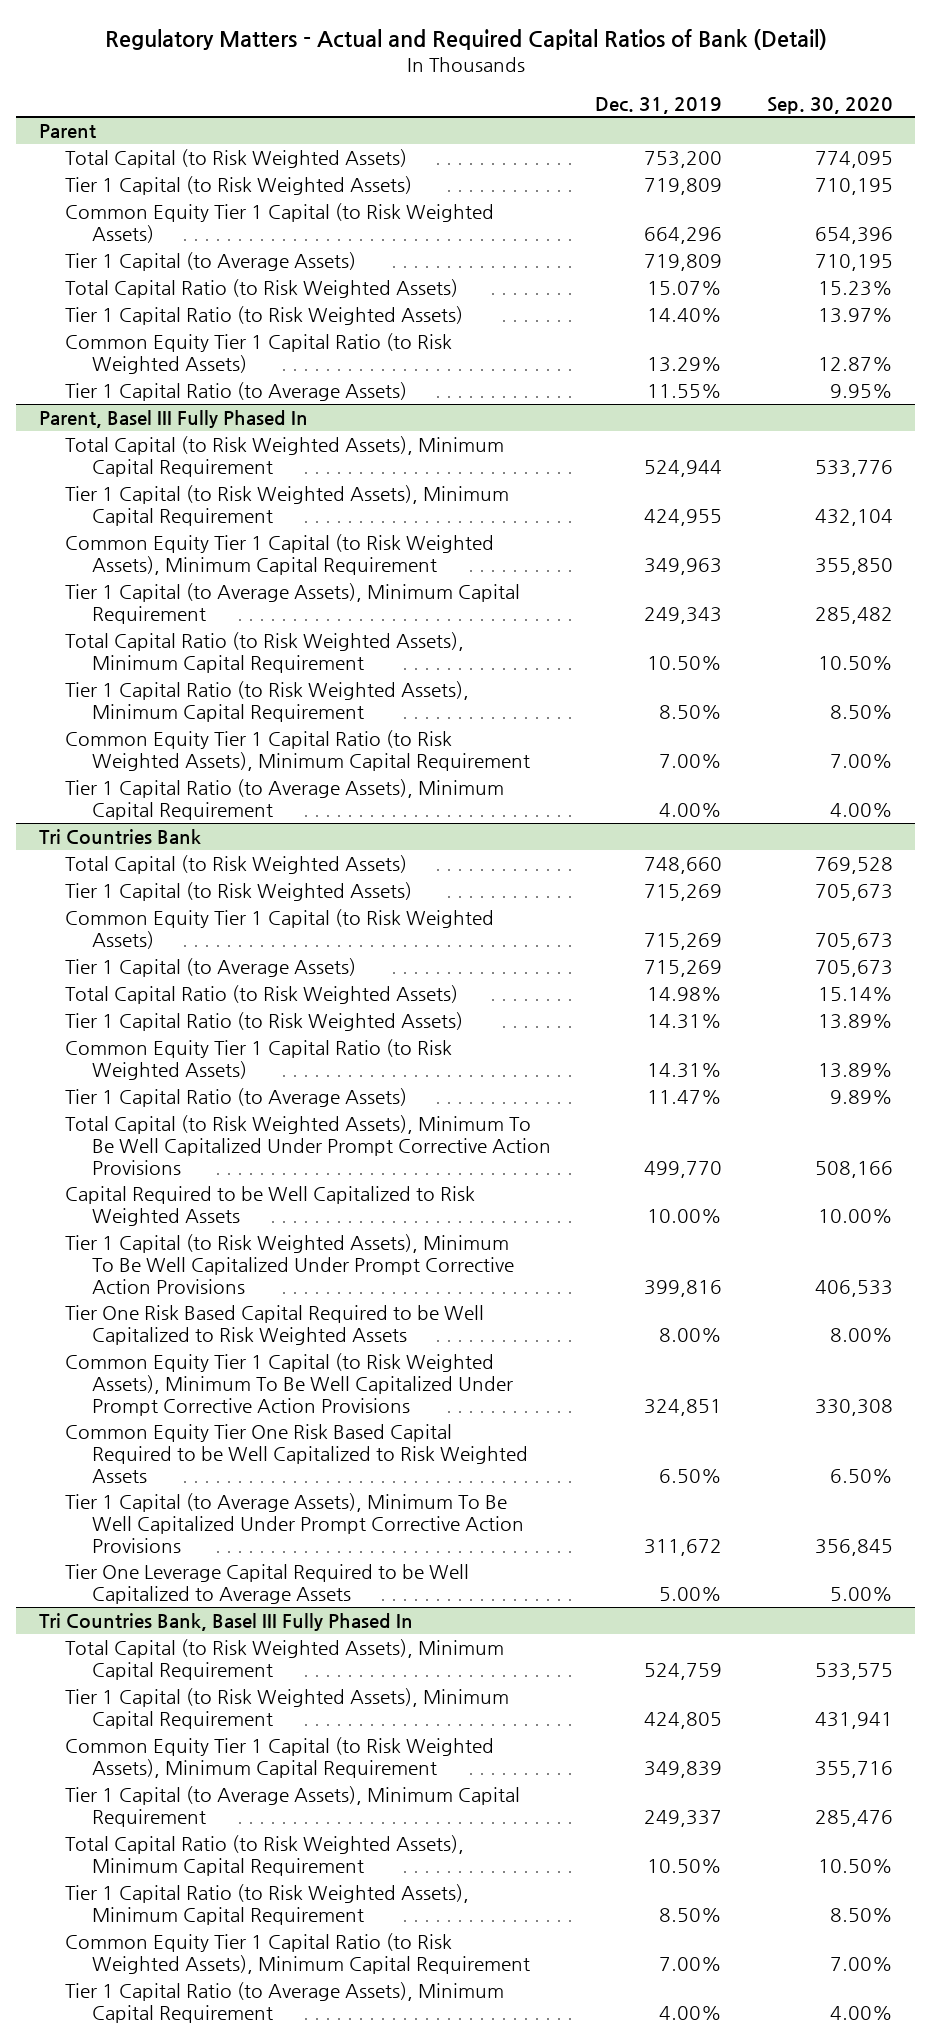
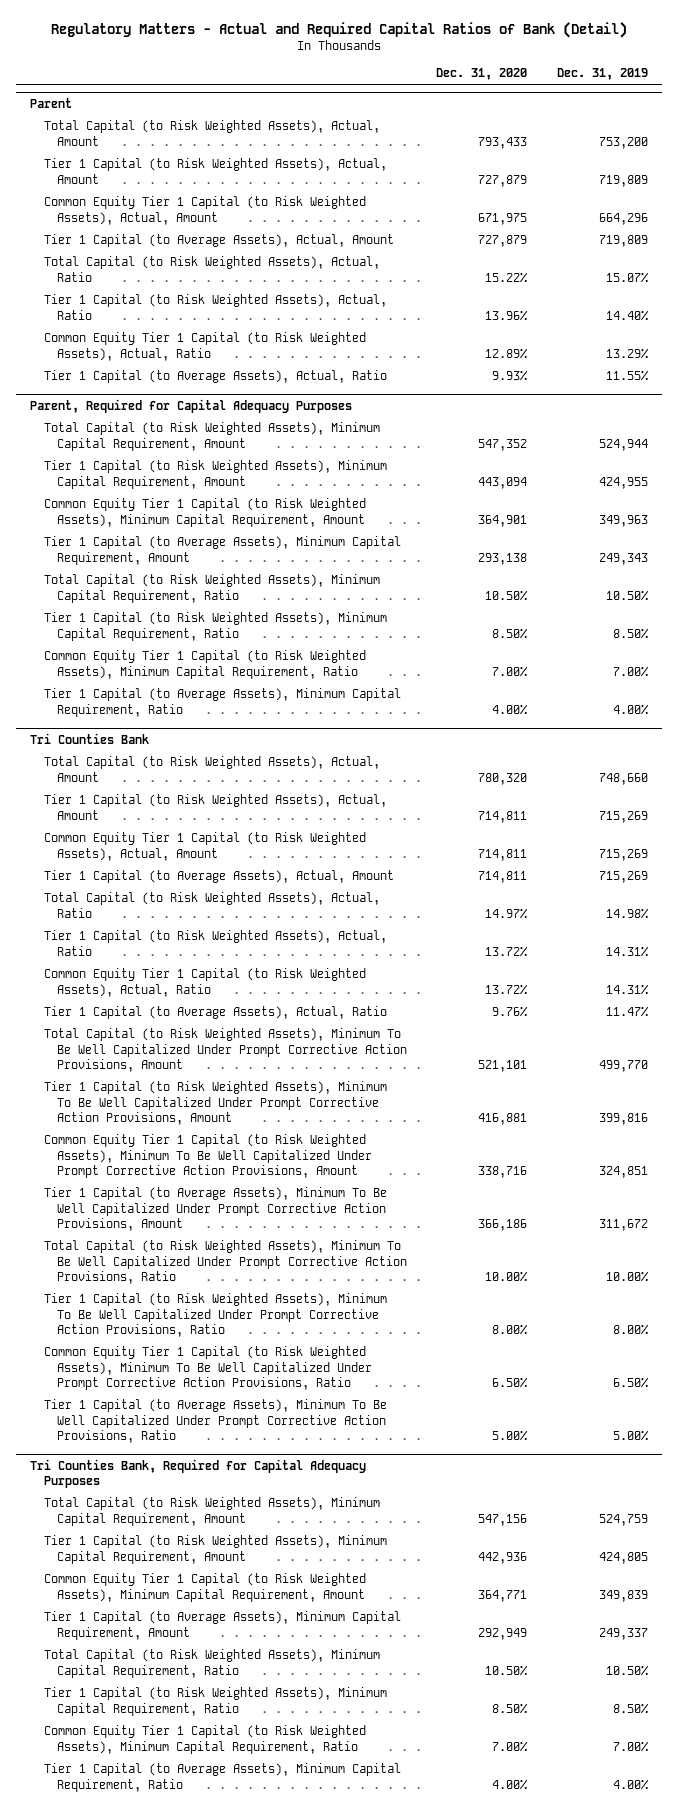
- | Dec. 31, 2019 | Sep. 30, 2020
+ | Dec. 31, 2020 | Dec. 31, 2019
@ Parent
- Total Capital (to Risk Weighted Assets) | 753,200 | 774,095
- Tier 1 Capital (to Risk Weighted Assets) | 719,809 | 710,195
- Common Equity Tier 1 Capital (to Risk Weighted Assets) | 664,296 | 654,396
- Tier 1 Capital (to Average Assets) | 719,809 | 710,195
- Total Capital Ratio (to Risk Weighted Assets) | 15.07% | 15.23%
- Tier 1 Capital Ratio (to Risk Weighted Assets) | 14.40% | 13.97%
- Common Equity Tier 1 Capital Ratio (to Risk Weighted Assets) | 13.29% | 12.87%
- Tier 1 Capital Ratio (to Average Assets) | 11.55% | 9.95%
- Parent, Basel III Fully Phased In
- Total Capital (to Risk Weighted Assets), Minimum Capital Requirement | 524,944 | 533,776
- Tier 1 Capital (to Risk Weighted Assets), Minimum Capital Requirement | 424,955 | 432,104
- Common Equity Tier 1 Capital (to Risk Weighted Assets), Minimum Capital Requirement | 349,963 | 355,850
- Tier 1 Capital (to Average Assets), Minimum Capital Requirement | 249,343 | 285,482
- Total Capital Ratio (to Risk Weighted Assets), Minimum Capital Requirement | 10.50% | 10.50%
- Tier 1 Capital Ratio (to Risk Weighted Assets), Minimum Capital Requirement | 8.50% | 8.50%
- Common Equity Tier 1 Capital Ratio (to Risk Weighted Assets), Minimum Capital Requirement | 7.00% | 7.00%
- Tier 1 Capital Ratio (to Average Assets), Minimum Capital Requirement | 4.00% | 4.00%
- Tri Countries Bank
- Total Capital (to Risk Weighted Assets) | 748,660 | 769,528
- Tier 1 Capital (to Risk Weighted Assets) | 715,269 | 705,673
- Common Equity Tier 1 Capital (to Risk Weighted Assets) | 715,269 | 705,673
- Tier 1 Capital (to Average Assets) | 715,269 | 705,673
- Total Capital Ratio (to Risk Weighted Assets) | 14.98% | 15.14%
- Tier 1 Capital Ratio (to Risk Weighted Assets) | 14.31% | 13.89%
- Common Equity Tier 1 Capital Ratio (to Risk Weighted Assets) | 14.31% | 13.89%
- Tier 1 Capital Ratio (to Average Assets) | 11.47% | 9.89%
- Total Capital (to Risk Weighted Assets), Minimum To Be Well Capitalized Under Prompt Corrective Action Provisions | 499,770 | 508,166
- Capital Required to be Well Capitalized to Risk Weighted Assets | 10.00% | 10.00%
- Tier 1 Capital (to Risk Weighted Assets), Minimum To Be Well Capitalized Under Prompt Corrective Action Provisions | 399,816 | 406,533
- Tier One Risk Based Capital Required to be Well Capitalized to Risk Weighted Assets | 8.00% | 8.00%
- Common Equity Tier 1 Capital (to Risk Weighted Assets), Minimum To Be Well Capitalized Under Prompt Corrective Action Provisions | 324,851 | 330,308
- Common Equity Tier One Risk Based Capital Required to be Well Capitalized to Risk Weighted Assets | 6.50% | 6.50%
- Tier 1 Capital (to Average Assets), Minimum To Be Well Capitalized Under Prompt Corrective Action Provisions | 311,672 | 356,845
- Tier One Leverage Capital Required to be Well Capitalized to Average Assets | 5.00% | 5.00%
- Tri Countries Bank, Basel III Fully Phased In
- Total Capital (to Risk Weighted Assets), Minimum Capital Requirement | 524,759 | 533,575
- Tier 1 Capital (to Risk Weighted Assets), Minimum Capital Requirement | 424,805 | 431,941
- Common Equity Tier 1 Capital (to Risk Weighted Assets), Minimum Capital Requirement | 349,839 | 355,716
- Tier 1 Capital (to Average Assets), Minimum Capital Requirement | 249,337 | 285,476
- Total Capital Ratio (to Risk Weighted Assets), Minimum Capital Requirement | 10.50% | 10.50%
- Tier 1 Capital Ratio (to Risk Weighted Assets), Minimum Capital Requirement | 8.50% | 8.50%
- Common Equity Tier 1 Capital Ratio (to Risk Weighted Assets), Minimum Capital Requirement | 7.00% | 7.00%
- Tier 1 Capital Ratio (to Average Assets), Minimum Capital Requirement | 4.00% | 4.00%
@ Parent
+ Total Capital (to Risk Weighted Assets), Actual, Amount | 793,433 | 753,200
+ Tier 1 Capital (to Risk Weighted Assets), Actual, Amount | 727,879 | 719,809
+ Common Equity Tier 1 Capital (to Risk Weighted Assets), Actual, Amount | 671,975 | 664,296
+ Tier 1 Capital (to Average Assets), Actual, Amount | 727,879 | 719,809
+ Total Capital (to Risk Weighted Assets), Actual, Ratio | 15.22% | 15.07%
+ Tier 1 Capital (to Risk Weighted Assets), Actual, Ratio | 13.96% | 14.40%
+ Common Equity Tier 1 Capital (to Risk Weighted Assets), Actual, Ratio | 12.89% | 13.29%
+ Tier 1 Capital (to Average Assets), Actual, Ratio | 9.93% | 11.55%
+ Parent, Required for Capital Adequacy Purposes
+ Total Capital (to Risk Weighted Assets), Minimum Capital Requirement, Amount | 547,352 | 524,944
+ Tier 1 Capital (to Risk Weighted Assets), Minimum Capital Requirement, Amount | 443,094 | 424,955
+ Common Equity Tier 1 Capital (to Risk Weighted Assets), Minimum Capital Requirement, Amount | 364,901 | 349,963
+ Tier 1 Capital (to Average Assets), Minimum Capital Requirement, Amount | 293,138 | 249,343
+ Total Capital (to Risk Weighted Assets), Minimum Capital Requirement, Ratio | 10.50% | 10.50%
+ Tier 1 Capital (to Risk Weighted Assets), Minimum Capital Requirement, Ratio | 8.50% | 8.50%
+ Common Equity Tier 1 Capital (to Risk Weighted Assets), Minimum Capital Requirement, Ratio | 7.00% | 7.00%
+ Tier 1 Capital (to Average Assets), Minimum Capital Requirement, Ratio | 4.00% | 4.00%
+ Tri Counties Bank
+ Total Capital (to Risk Weighted Assets), Actual, Amount | 780,320 | 748,660
+ Tier 1 Capital (to Risk Weighted Assets), Actual, Amount | 714,811 | 715,269
+ Common Equity Tier 1 Capital (to Risk Weighted Assets), Actual, Amount | 714,811 | 715,269
+ Tier 1 Capital (to Average Assets), Actual, Amount | 714,811 | 715,269
+ Total Capital (to Risk Weighted Assets), Actual, Ratio | 14.97% | 14.98%
+ Tier 1 Capital (to Risk Weighted Assets), Actual, Ratio | 13.72% | 14.31%
+ Common Equity Tier 1 Capital (to Risk Weighted Assets), Actual, Ratio | 13.72% | 14.31%
+ Tier 1 Capital (to Average Assets), Actual, Ratio | 9.76% | 11.47%
+ Total Capital (to Risk Weighted Assets), Minimum To Be Well Capitalized Under Prompt Corrective Action Provisions, Amount | 521,101 | 499,770
+ Tier 1 Capital (to Risk Weighted Assets), Minimum To Be Well Capitalized Under Prompt Corrective Action Provisions, Amount | 416,881 | 399,816
+ Common Equity Tier 1 Capital (to Risk Weighted Assets), Minimum To Be Well Capitalized Under Prompt Corrective Action Provisions, Amount | 338,716 | 324,851
+ Tier 1 Capital (to Average Assets), Minimum To Be Well Capitalized Under Prompt Corrective Action Provisions, Amount | 366,186 | 311,672
+ Total Capital (to Risk Weighted Assets), Minimum To Be Well Capitalized Under Prompt Corrective Action Provisions, Ratio | 10.00% | 10.00%
+ Tier 1 Capital (to Risk Weighted Assets), Minimum To Be Well Capitalized Under Prompt Corrective Action Provisions, Ratio | 8.00% | 8.00%
+ Common Equity Tier 1 Capital (to Risk Weighted Assets), Minimum To Be Well Capitalized Under Prompt Corrective Action Provisions, Ratio | 6.50% | 6.50%
+ Tier 1 Capital (to Average Assets), Minimum To Be Well Capitalized Under Prompt Corrective Action Provisions, Ratio | 5.00% | 5.00%
+ Tri Counties Bank, Required for Capital Adequacy Purposes
+ Total Capital (to Risk Weighted Assets), Minimum Capital Requirement, Amount | 547,156 | 524,759
+ Tier 1 Capital (to Risk Weighted Assets), Minimum Capital Requirement, Amount | 442,936 | 424,805
+ Common Equity Tier 1 Capital (to Risk Weighted Assets), Minimum Capital Requirement, Amount | 364,771 | 349,839
+ Tier 1 Capital (to Average Assets), Minimum Capital Requirement, Amount | 292,949 | 249,337
+ Total Capital (to Risk Weighted Assets), Minimum Capital Requirement, Ratio | 10.50% | 10.50%
+ Tier 1 Capital (to Risk Weighted Assets), Minimum Capital Requirement, Ratio | 8.50% | 8.50%
+ Common Equity Tier 1 Capital (to Risk Weighted Assets), Minimum Capital Requirement, Ratio | 7.00% | 7.00%
+ Tier 1 Capital (to Average Assets), Minimum Capital Requirement, Ratio | 4.00% | 4.00%

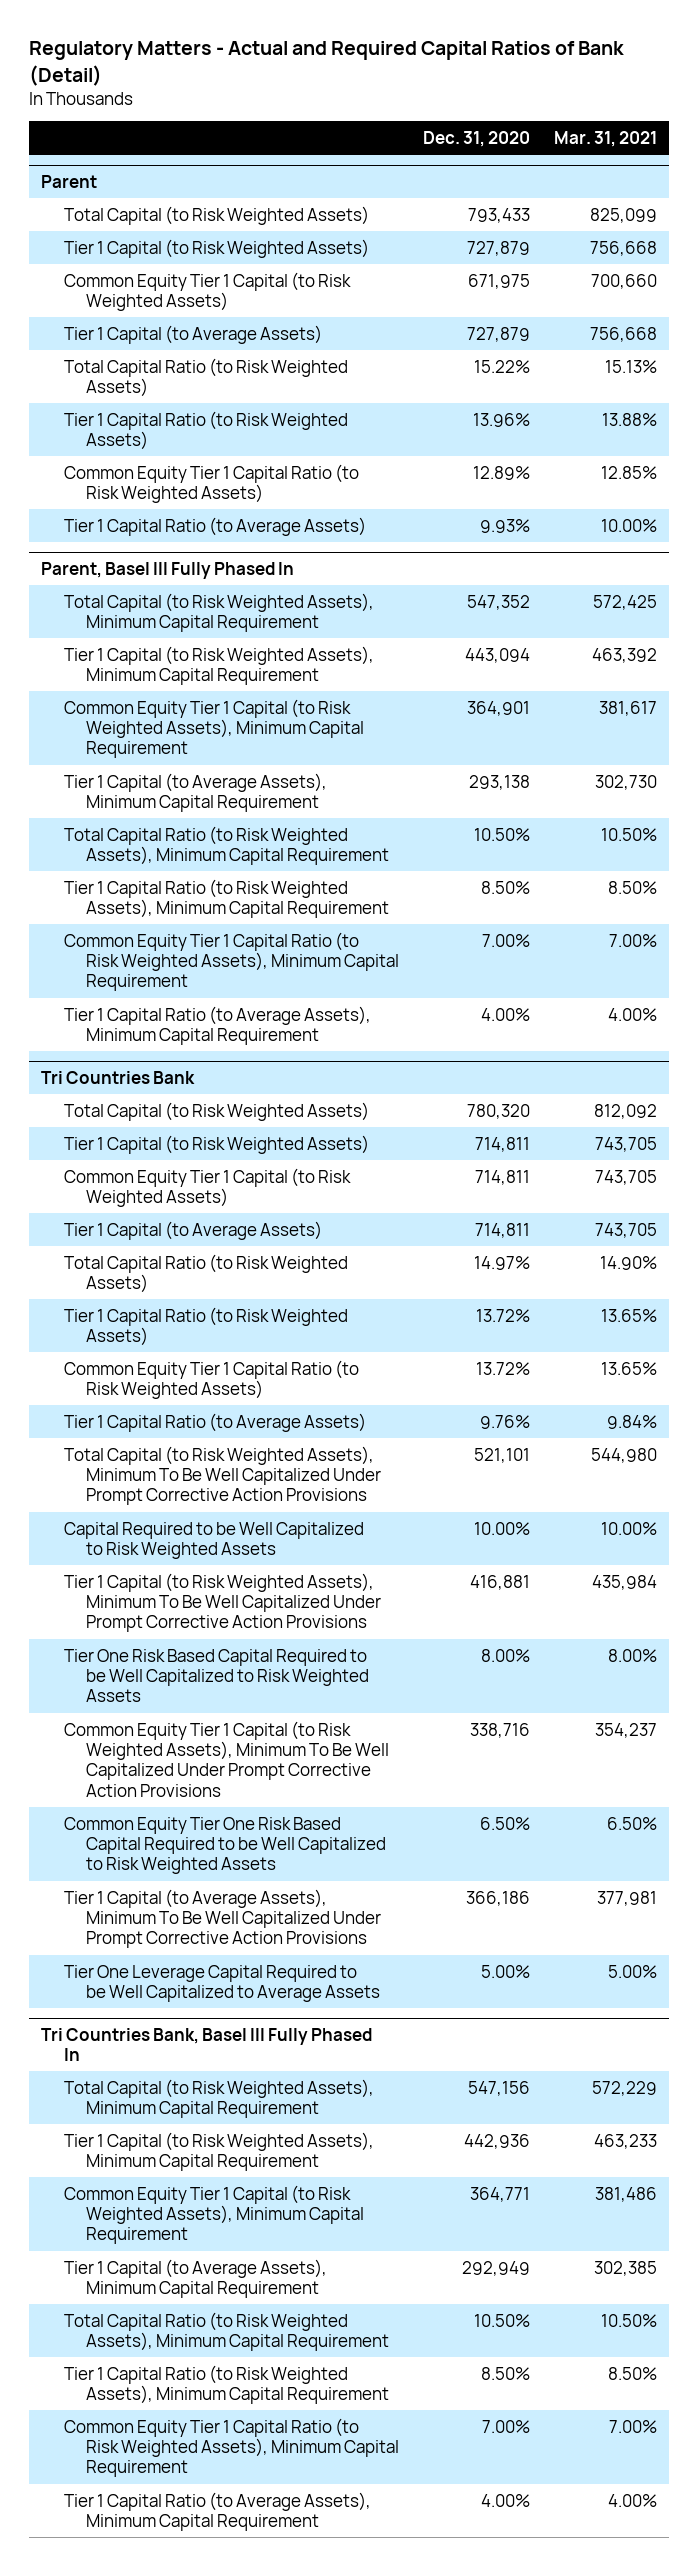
- | Dec. 31, 2020 | Dec. 31, 2019
+ | Dec. 31, 2020 | Mar. 31, 2021
@ Parent
- Total Capital (to Risk Weighted Assets), Actual, Amount | 793,433 | 753,200
- Tier 1 Capital (to Risk Weighted Assets), Actual, Amount | 727,879 | 719,809
- Common Equity Tier 1 Capital (to Risk Weighted Assets), Actual, Amount | 671,975 | 664,296
- Tier 1 Capital (to Average Assets), Actual, Amount | 727,879 | 719,809
- Total Capital (to Risk Weighted Assets), Actual, Ratio | 15.22% | 15.07%
- Tier 1 Capital (to Risk Weighted Assets), Actual, Ratio | 13.96% | 14.40%
- Common Equity Tier 1 Capital (to Risk Weighted Assets), Actual, Ratio | 12.89% | 13.29%
- Tier 1 Capital (to Average Assets), Actual, Ratio | 9.93% | 11.55%
- Parent, Required for Capital Adequacy Purposes
- Total Capital (to Risk Weighted Assets), Minimum Capital Requirement, Amount | 547,352 | 524,944
- Tier 1 Capital (to Risk Weighted Assets), Minimum Capital Requirement, Amount | 443,094 | 424,955
- Common Equity Tier 1 Capital (to Risk Weighted Assets), Minimum Capital Requirement, Amount | 364,901 | 349,963
- Tier 1 Capital (to Average Assets), Minimum Capital Requirement, Amount | 293,138 | 249,343
- Total Capital (to Risk Weighted Assets), Minimum Capital Requirement, Ratio | 10.50% | 10.50%
- Tier 1 Capital (to Risk Weighted Assets), Minimum Capital Requirement, Ratio | 8.50% | 8.50%
- Common Equity Tier 1 Capital (to Risk Weighted Assets), Minimum Capital Requirement, Ratio | 7.00% | 7.00%
- Tier 1 Capital (to Average Assets), Minimum Capital Requirement, Ratio | 4.00% | 4.00%
- Tri Counties Bank
- Total Capital (to Risk Weighted Assets), Actual, Amount | 780,320 | 748,660
- Tier 1 Capital (to Risk Weighted Assets), Actual, Amount | 714,811 | 715,269
- Common Equity Tier 1 Capital (to Risk Weighted Assets), Actual, Amount | 714,811 | 715,269
- Tier 1 Capital (to Average Assets), Actual, Amount | 714,811 | 715,269
- Total Capital (to Risk Weighted Assets), Actual, Ratio | 14.97% | 14.98%
- Tier 1 Capital (to Risk Weighted Assets), Actual, Ratio | 13.72% | 14.31%
- Common Equity Tier 1 Capital (to Risk Weighted Assets), Actual, Ratio | 13.72% | 14.31%
- Tier 1 Capital (to Average Assets), Actual, Ratio | 9.76% | 11.47%
- Total Capital (to Risk Weighted Assets), Minimum To Be Well Capitalized Under Prompt Corrective Action Provisions, Amount | 521,101 | 499,770
- Tier 1 Capital (to Risk Weighted Assets), Minimum To Be Well Capitalized Under Prompt Corrective Action Provisions, Amount | 416,881 | 399,816
- Common Equity Tier 1 Capital (to Risk Weighted Assets), Minimum To Be Well Capitalized Under Prompt Corrective Action Provisions, Amount | 338,716 | 324,851
- Tier 1 Capital (to Average Assets), Minimum To Be Well Capitalized Under Prompt Corrective Action Provisions, Amount | 366,186 | 311,672
- Total Capital (to Risk Weighted Assets), Minimum To Be Well Capitalized Under Prompt Corrective Action Provisions, Ratio | 10.00% | 10.00%
- Tier 1 Capital (to Risk Weighted Assets), Minimum To Be Well Capitalized Under Prompt Corrective Action Provisions, Ratio | 8.00% | 8.00%
- Common Equity Tier 1 Capital (to Risk Weighted Assets), Minimum To Be Well Capitalized Under Prompt Corrective Action Provisions, Ratio | 6.50% | 6.50%
- Tier 1 Capital (to Average Assets), Minimum To Be Well Capitalized Under Prompt Corrective Action Provisions, Ratio | 5.00% | 5.00%
- Tri Counties Bank, Required for Capital Adequacy Purposes
- Total Capital (to Risk Weighted Assets), Minimum Capital Requirement, Amount | 547,156 | 524,759
- Tier 1 Capital (to Risk Weighted Assets), Minimum Capital Requirement, Amount | 442,936 | 424,805
- Common Equity Tier 1 Capital (to Risk Weighted Assets), Minimum Capital Requirement, Amount | 364,771 | 349,839
- Tier 1 Capital (to Average Assets), Minimum Capital Requirement, Amount | 292,949 | 249,337
- Total Capital (to Risk Weighted Assets), Minimum Capital Requirement, Ratio | 10.50% | 10.50%
- Tier 1 Capital (to Risk Weighted Assets), Minimum Capital Requirement, Ratio | 8.50% | 8.50%
- Common Equity Tier 1 Capital (to Risk Weighted Assets), Minimum Capital Requirement, Ratio | 7.00% | 7.00%
- Tier 1 Capital (to Average Assets), Minimum Capital Requirement, Ratio | 4.00% | 4.00%
@ Parent
+ Total Capital (to Risk Weighted Assets) | 793,433 | 825,099
+ Tier 1 Capital (to Risk Weighted Assets) | 727,879 | 756,668
+ Common Equity Tier 1 Capital (to Risk Weighted Assets) | 671,975 | 700,660
+ Tier 1 Capital (to Average Assets) | 727,879 | 756,668
+ Total Capital Ratio (to Risk Weighted Assets) | 15.22% | 15.13%
+ Tier 1 Capital Ratio (to Risk Weighted Assets) | 13.96% | 13.88%
+ Common Equity Tier 1 Capital Ratio (to Risk Weighted Assets) | 12.89% | 12.85%
+ Tier 1 Capital Ratio (to Average Assets) | 9.93% | 10.00%
+ Parent, Basel III Fully Phased In
+ Total Capital (to Risk Weighted Assets), Minimum Capital Requirement | 547,352 | 572,425
+ Tier 1 Capital (to Risk Weighted Assets), Minimum Capital Requirement | 443,094 | 463,392
+ Common Equity Tier 1 Capital (to Risk Weighted Assets), Minimum Capital Requirement | 364,901 | 381,617
+ Tier 1 Capital (to Average Assets), Minimum Capital Requirement | 293,138 | 302,730
+ Total Capital Ratio (to Risk Weighted Assets), Minimum Capital Requirement | 10.50% | 10.50%
+ Tier 1 Capital Ratio (to Risk Weighted Assets), Minimum Capital Requirement | 8.50% | 8.50%
+ Common Equity Tier 1 Capital Ratio (to Risk Weighted Assets), Minimum Capital Requirement | 7.00% | 7.00%
+ Tier 1 Capital Ratio (to Average Assets), Minimum Capital Requirement | 4.00% | 4.00%
+ Tri Countries Bank
+ Total Capital (to Risk Weighted Assets) | 780,320 | 812,092
+ Tier 1 Capital (to Risk Weighted Assets) | 714,811 | 743,705
+ Common Equity Tier 1 Capital (to Risk Weighted Assets) | 714,811 | 743,705
+ Tier 1 Capital (to Average Assets) | 714,811 | 743,705
+ Total Capital Ratio (to Risk Weighted Assets) | 14.97% | 14.90%
+ Tier 1 Capital Ratio (to Risk Weighted Assets) | 13.72% | 13.65%
+ Common Equity Tier 1 Capital Ratio (to Risk Weighted Assets) | 13.72% | 13.65%
+ Tier 1 Capital Ratio (to Average Assets) | 9.76% | 9.84%
+ Total Capital (to Risk Weighted Assets), Minimum To Be Well Capitalized Under Prompt Corrective Action Provisions | 521,101 | 544,980
+ Capital Required to be Well Capitalized to Risk Weighted Assets | 10.00% | 10.00%
+ Tier 1 Capital (to Risk Weighted Assets), Minimum To Be Well Capitalized Under Prompt Corrective Action Provisions | 416,881 | 435,984
+ Tier One Risk Based Capital Required to be Well Capitalized to Risk Weighted Assets | 8.00% | 8.00%
+ Common Equity Tier 1 Capital (to Risk Weighted Assets), Minimum To Be Well Capitalized Under Prompt Corrective Action Provisions | 338,716 | 354,237
+ Common Equity Tier One Risk Based Capital Required to be Well Capitalized to Risk Weighted Assets | 6.50% | 6.50%
+ Tier 1 Capital (to Average Assets), Minimum To Be Well Capitalized Under Prompt Corrective Action Provisions | 366,186 | 377,981
+ Tier One Leverage Capital Required to be Well Capitalized to Average Assets | 5.00% | 5.00%
+ Tri Countries Bank, Basel III Fully Phased In
+ Total Capital (to Risk Weighted Assets), Minimum Capital Requirement | 547,156 | 572,229
+ Tier 1 Capital (to Risk Weighted Assets), Minimum Capital Requirement | 442,936 | 463,233
+ Common Equity Tier 1 Capital (to Risk Weighted Assets), Minimum Capital Requirement | 364,771 | 381,486
+ Tier 1 Capital (to Average Assets), Minimum Capital Requirement | 292,949 | 302,385
+ Total Capital Ratio (to Risk Weighted Assets), Minimum Capital Requirement | 10.50% | 10.50%
+ Tier 1 Capital Ratio (to Risk Weighted Assets), Minimum Capital Requirement | 8.50% | 8.50%
+ Common Equity Tier 1 Capital Ratio (to Risk Weighted Assets), Minimum Capital Requirement | 7.00% | 7.00%
+ Tier 1 Capital Ratio (to Average Assets), Minimum Capital Requirement | 4.00% | 4.00%

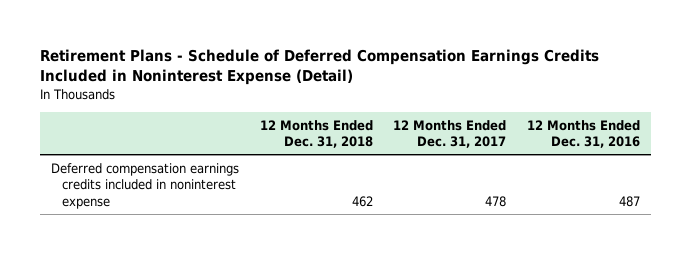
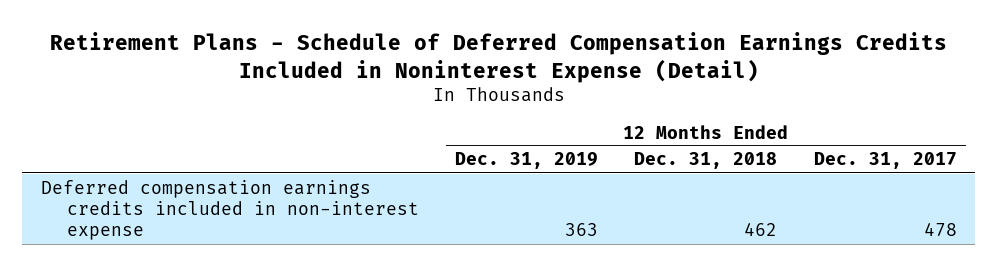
- | 12 Months Ended Dec. 31, 2018 | 12 Months Ended Dec. 31, 2017 | 12 Months Ended Dec. 31, 2016
+ | 12 Months Ended Dec. 31, 2019 | 12 Months Ended Dec. 31, 2018 | 12 Months Ended Dec. 31, 2017
- Deferred compensation earnings credits included in noninterest expense | 462 | 478 | 487
+ Deferred compensation earnings credits included in non-interest expense | 363 | 462 | 478

